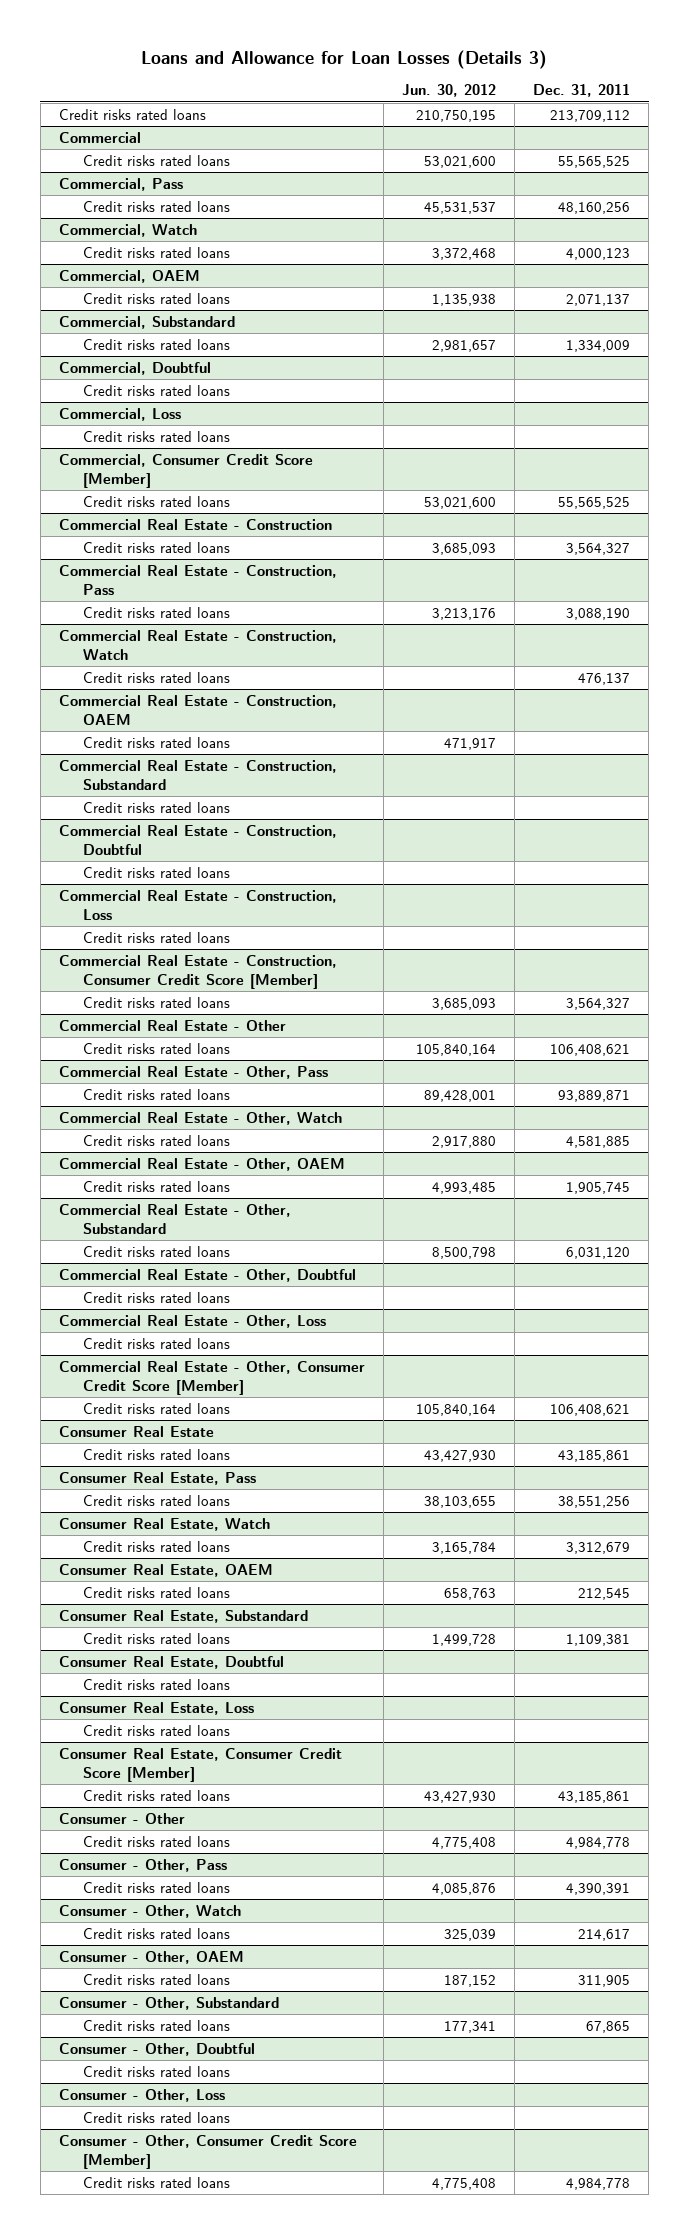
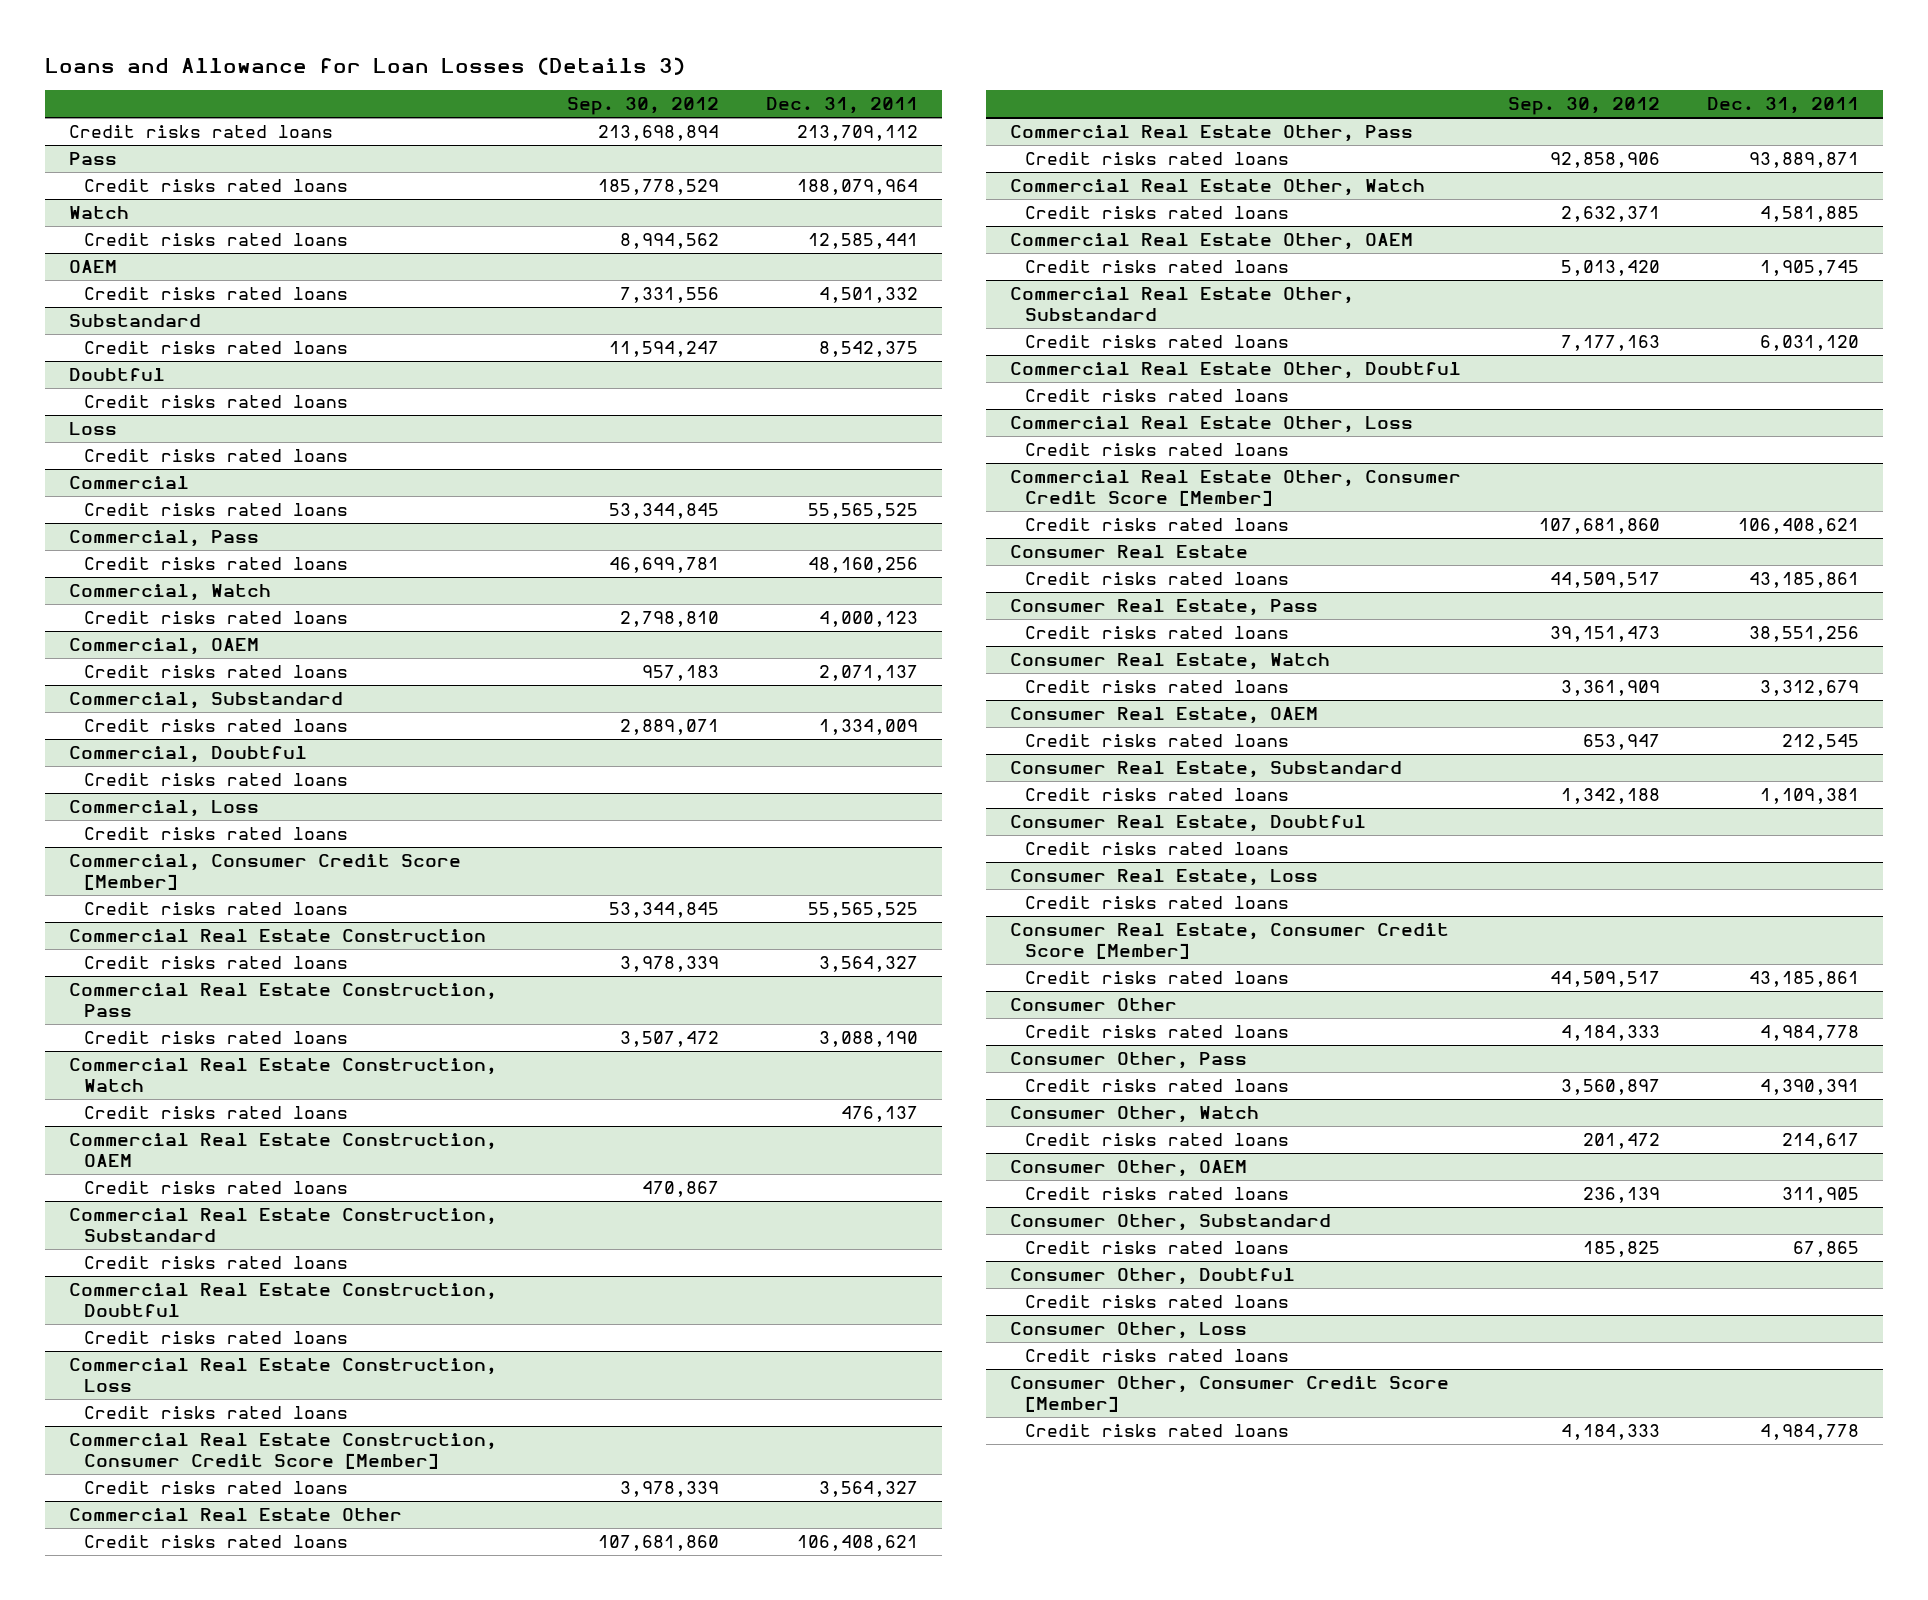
- | Jun. 30, 2012 | Dec. 31, 2011
+ | Sep. 30, 2012 | Dec. 31, 2011
+ Pass
+ Credit risks rated loans | 185,778,529 | 188,079,964
+ Watch
+ Credit risks rated loans | 8,994,562 | 12,585,441
+ OAEM
+ Credit risks rated loans | 7,331,556 | 4,501,332
+ Substandard
+ Credit risks rated loans | 11,594,247 | 8,542,375
+ Doubtful
+ Credit risks rated loans
+ Loss
+ Credit risks rated loans
- Commercial Real Estate - Construction
+ Commercial Real Estate Construction
- Commercial Real Estate - Construction, Pass
+ Commercial Real Estate Construction, Pass
- Commercial Real Estate - Construction, Watch
+ Commercial Real Estate Construction, Watch
- Commercial Real Estate - Construction, OAEM
+ Commercial Real Estate Construction, OAEM
- Commercial Real Estate - Construction, Substandard
+ Commercial Real Estate Construction, Substandard
- Commercial Real Estate - Construction, Doubtful
+ Commercial Real Estate Construction, Doubtful
- Commercial Real Estate - Construction, Loss
+ Commercial Real Estate Construction, Loss
- Commercial Real Estate - Construction, Consumer Credit Score [Member]
+ Commercial Real Estate Construction, Consumer Credit Score [Member]
- Commercial Real Estate - Other
+ Commercial Real Estate Other
- Commercial Real Estate - Other, Pass
+ Commercial Real Estate Other, Pass
- Commercial Real Estate - Other, Watch
+ Commercial Real Estate Other, Watch
- Commercial Real Estate - Other, OAEM
+ Commercial Real Estate Other, OAEM
- Commercial Real Estate - Other, Substandard
+ Commercial Real Estate Other, Substandard
- Commercial Real Estate - Other, Doubtful
+ Commercial Real Estate Other, Doubtful
- Commercial Real Estate - Other, Loss
+ Commercial Real Estate Other, Loss
- Commercial Real Estate - Other, Consumer Credit Score [Member]
+ Commercial Real Estate Other, Consumer Credit Score [Member]
- Consumer - Other
+ Consumer Other
- Consumer - Other, Pass
+ Consumer Other, Pass
- Consumer - Other, Watch
+ Consumer Other, Watch
- Consumer - Other, OAEM
+ Consumer Other, OAEM
- Consumer - Other, Substandard
+ Consumer Other, Substandard
- Consumer - Other, Doubtful
+ Consumer Other, Doubtful
- Consumer - Other, Loss
+ Consumer Other, Loss
- Consumer - Other, Consumer Credit Score [Member]
+ Consumer Other, Consumer Credit Score [Member]

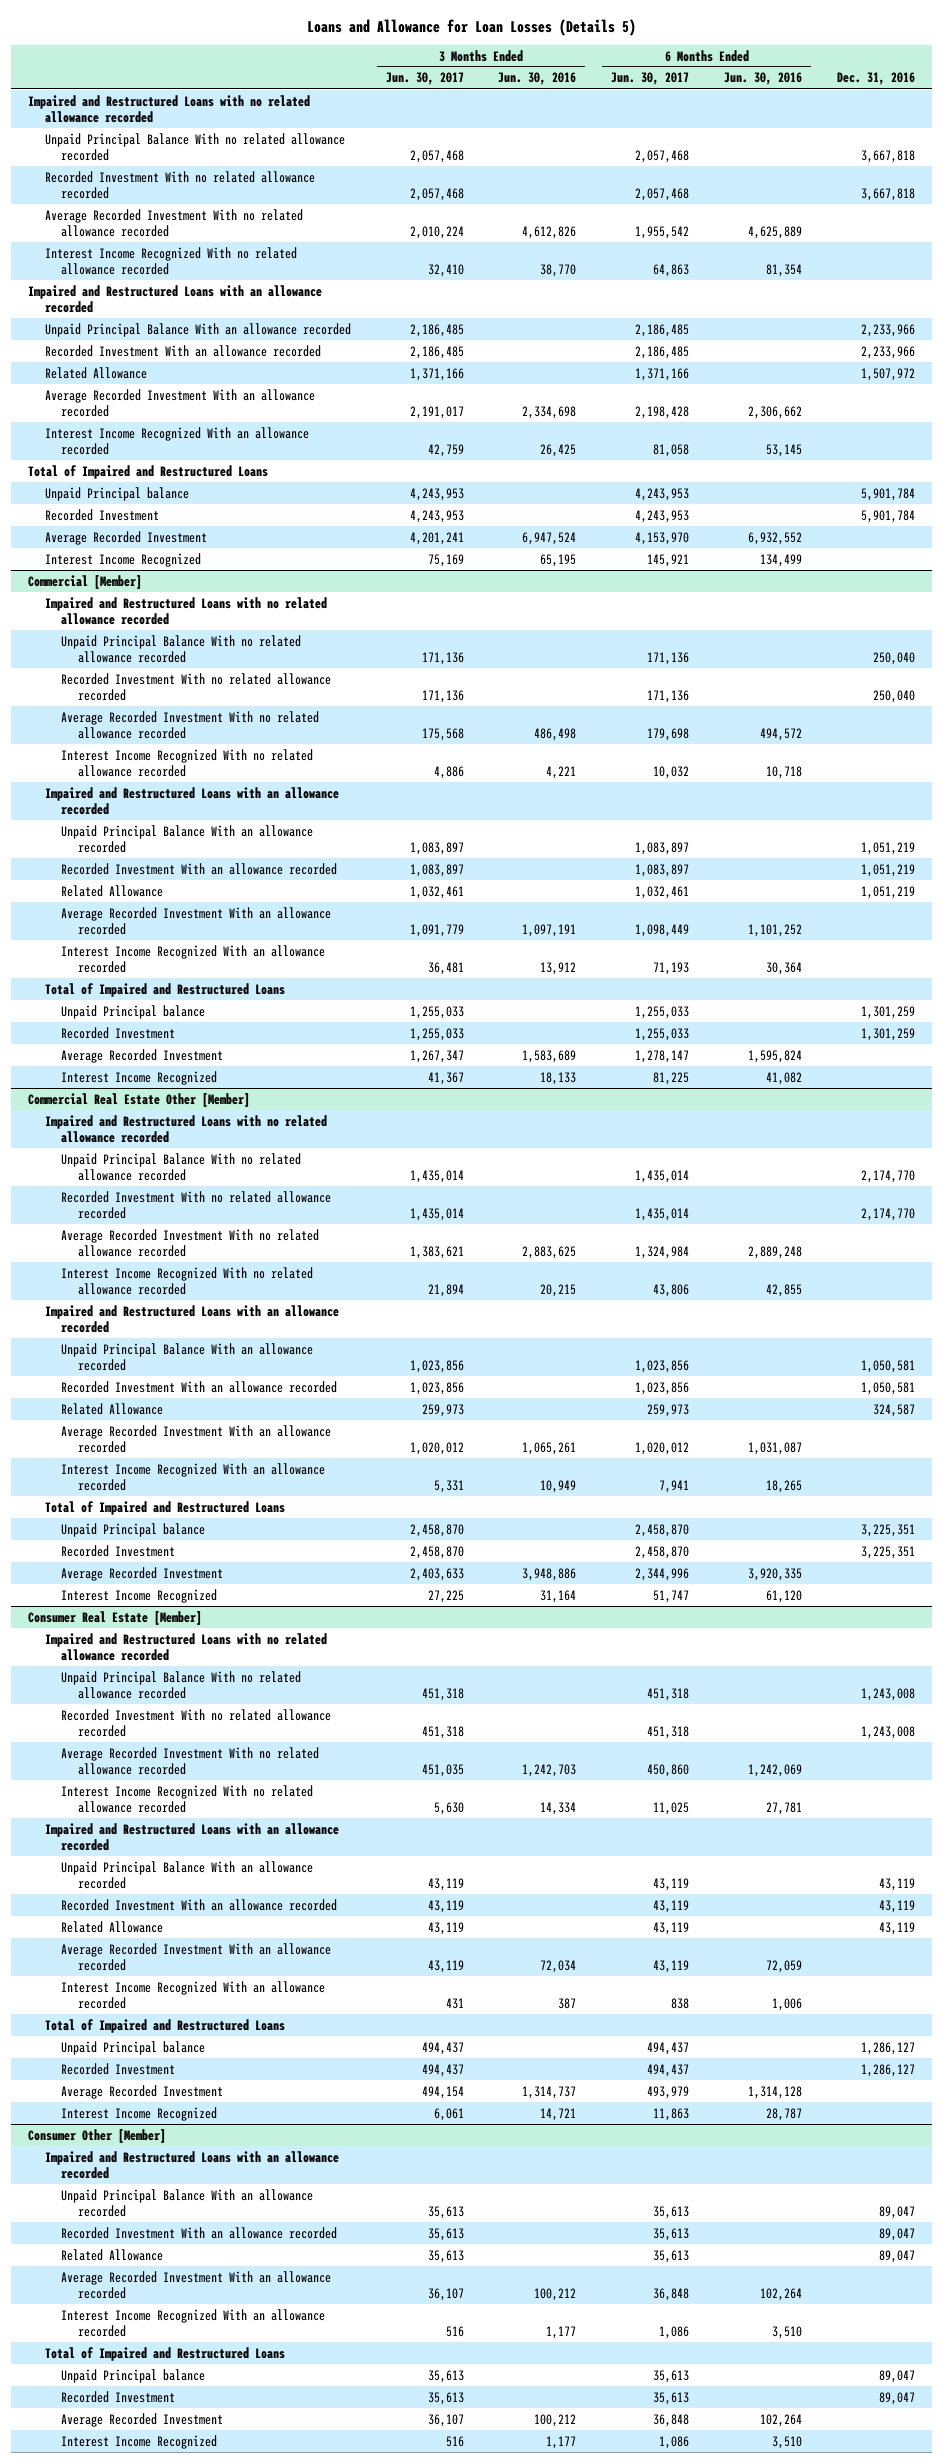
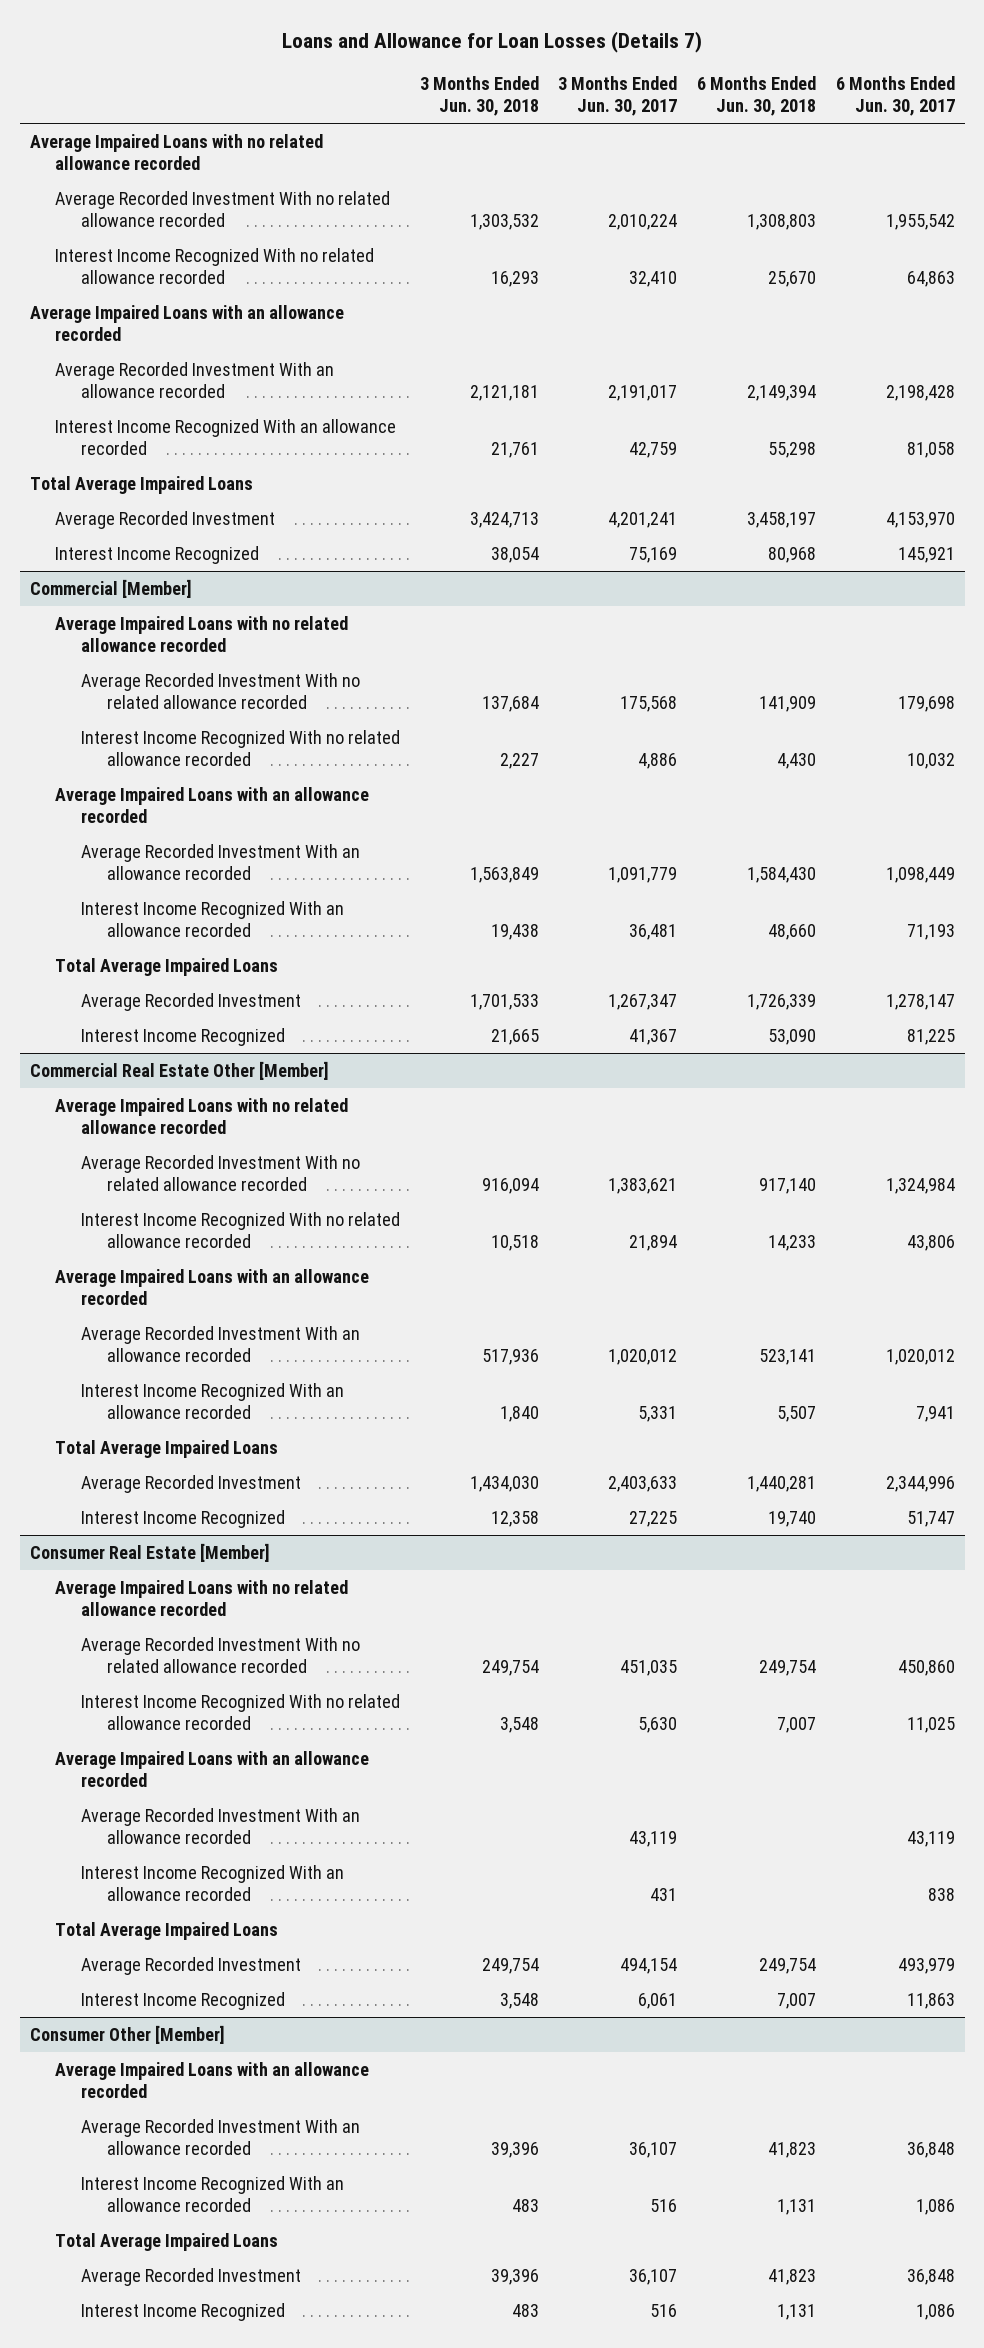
- Loans and Allowance for Loan Losses (Details 5)
+ Loans and Allowance for Loan Losses (Details 7)
- | 3 Months Ended Jun. 30, 2017 | 3 Months Ended Jun. 30, 2016 | 6 Months Ended Jun. 30, 2017 | 6 Months Ended Jun. 30, 2016 | Dec. 31, 2016
+ | 3 Months Ended Jun. 30, 2018 | 3 Months Ended Jun. 30, 2017 | 6 Months Ended Jun. 30, 2018 | 6 Months Ended Jun. 30, 2017
- Impaired and Restructured Loans with no related allowance recorded
- Unpaid Principal Balance With no related allowance recorded | 2,057,468 | | 2,057,468 | | 3,667,818
- Recorded Investment With no related allowance recorded | 2,057,468 | | 2,057,468 | | 3,667,818
+ Average Impaired Loans with no related allowance recorded
- Impaired and Restructured Loans with an allowance recorded
- Unpaid Principal Balance With an allowance recorded | 2,186,485 | | 2,186,485 | | 2,233,966
- Recorded Investment With an allowance recorded | 2,186,485 | | 2,186,485 | | 2,233,966
- Related Allowance | 1,371,166 | | 1,371,166 | | 1,507,972
+ Average Impaired Loans with an allowance recorded
- Total of Impaired and Restructured Loans
- Unpaid Principal balance | 4,243,953 | | 4,243,953 | | 5,901,784
- Recorded Investment | 4,243,953 | | 4,243,953 | | 5,901,784
+ Total Average Impaired Loans
@ Commercial [Member]
- Impaired and Restructured Loans with no related allowance recorded
- Unpaid Principal Balance With no related allowance recorded | 171,136 | | 171,136 | | 250,040
- Recorded Investment With no related allowance recorded | 171,136 | | 171,136 | | 250,040
+ Average Impaired Loans with no related allowance recorded
- Impaired and Restructured Loans with an allowance recorded
- Unpaid Principal Balance With an allowance recorded | 1,083,897 | | 1,083,897 | | 1,051,219
- Recorded Investment With an allowance recorded | 1,083,897 | | 1,083,897 | | 1,051,219
- Related Allowance | 1,032,461 | | 1,032,461 | | 1,051,219
+ Average Impaired Loans with an allowance recorded
- Total of Impaired and Restructured Loans
- Unpaid Principal balance | 1,255,033 | | 1,255,033 | | 1,301,259
- Recorded Investment | 1,255,033 | | 1,255,033 | | 1,301,259
+ Total Average Impaired Loans
@ Commercial Real Estate Other [Member]
- Impaired and Restructured Loans with no related allowance recorded
- Unpaid Principal Balance With no related allowance recorded | 1,435,014 | | 1,435,014 | | 2,174,770
- Recorded Investment With no related allowance recorded | 1,435,014 | | 1,435,014 | | 2,174,770
+ Average Impaired Loans with no related allowance recorded
- Impaired and Restructured Loans with an allowance recorded
- Unpaid Principal Balance With an allowance recorded | 1,023,856 | | 1,023,856 | | 1,050,581
- Recorded Investment With an allowance recorded | 1,023,856 | | 1,023,856 | | 1,050,581
- Related Allowance | 259,973 | | 259,973 | | 324,587
+ Average Impaired Loans with an allowance recorded
- Total of Impaired and Restructured Loans
- Unpaid Principal balance | 2,458,870 | | 2,458,870 | | 3,225,351
- Recorded Investment | 2,458,870 | | 2,458,870 | | 3,225,351
+ Total Average Impaired Loans
@ Consumer Real Estate [Member]
- Impaired and Restructured Loans with no related allowance recorded
- Unpaid Principal Balance With no related allowance recorded | 451,318 | | 451,318 | | 1,243,008
- Recorded Investment With no related allowance recorded | 451,318 | | 451,318 | | 1,243,008
+ Average Impaired Loans with no related allowance recorded
- Impaired and Restructured Loans with an allowance recorded
- Unpaid Principal Balance With an allowance recorded | 43,119 | | 43,119 | | 43,119
- Recorded Investment With an allowance recorded | 43,119 | | 43,119 | | 43,119
- Related Allowance | 43,119 | | 43,119 | | 43,119
+ Average Impaired Loans with an allowance recorded
- Total of Impaired and Restructured Loans
- Unpaid Principal balance | 494,437 | | 494,437 | | 1,286,127
- Recorded Investment | 494,437 | | 494,437 | | 1,286,127
+ Total Average Impaired Loans
@ Consumer Other [Member]
- Impaired and Restructured Loans with an allowance recorded
- Unpaid Principal Balance With an allowance recorded | 35,613 | | 35,613 | | 89,047
- Recorded Investment With an allowance recorded | 35,613 | | 35,613 | | 89,047
- Related Allowance | 35,613 | | 35,613 | | 89,047
+ Average Impaired Loans with an allowance recorded
- Total of Impaired and Restructured Loans
- Unpaid Principal balance | 35,613 | | 35,613 | | 89,047
- Recorded Investment | 35,613 | | 35,613 | | 89,047
+ Total Average Impaired Loans

